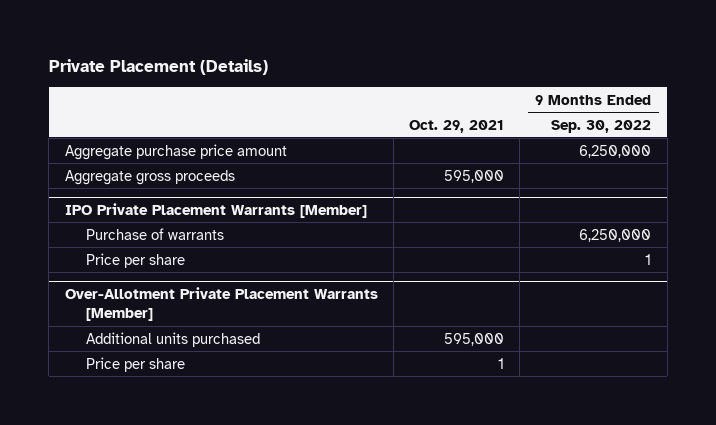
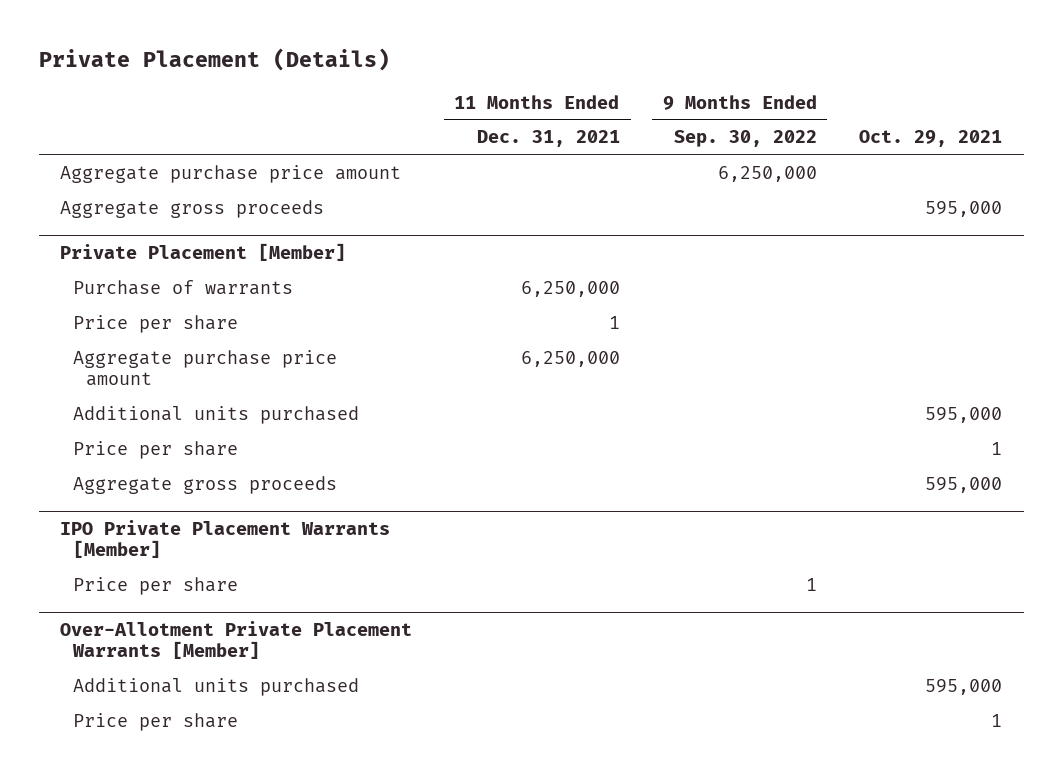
- | Oct. 29, 2021 | 9 Months Ended Sep. 30, 2022
+ | 11 Months Ended Dec. 31, 2021 | 9 Months Ended Sep. 30, 2022 | Oct. 29, 2021
+ Private Placement [Member]
+ Purchase of warrants | 6,250,000 | |
+ Price per share | 1 | |
+ Aggregate purchase price amount | 6,250,000 | |
+ Additional units purchased | | | 595,000
+ Price per share | | | 1
+ Aggregate gross proceeds | | | 595,000
@ IPO Private Placement Warrants [Member]
- Purchase of warrants | | 6,250,000

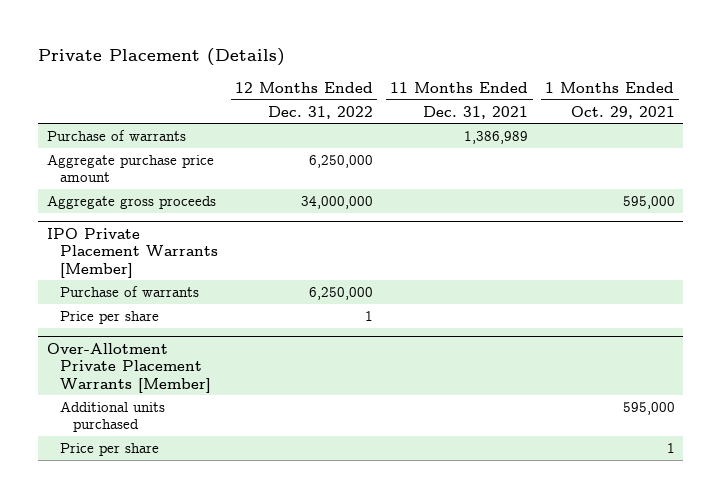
- | 11 Months Ended Dec. 31, 2021 | 9 Months Ended Sep. 30, 2022 | Oct. 29, 2021
+ | 12 Months Ended Dec. 31, 2022 | 11 Months Ended Dec. 31, 2021 | 1 Months Ended Oct. 29, 2021
+ Purchase of warrants | | 1,386,989 |
- Private Placement [Member]
- Purchase of warrants | 6,250,000 | |
- Price per share | 1 | |
- Aggregate purchase price amount | 6,250,000 | |
- Additional units purchased | | | 595,000
- Price per share | | | 1
- Aggregate gross proceeds | | | 595,000
@ IPO Private Placement Warrants [Member]
+ Purchase of warrants | 6,250,000 | |

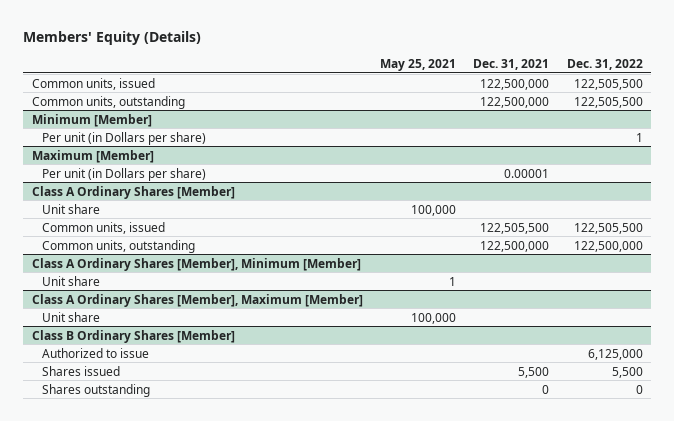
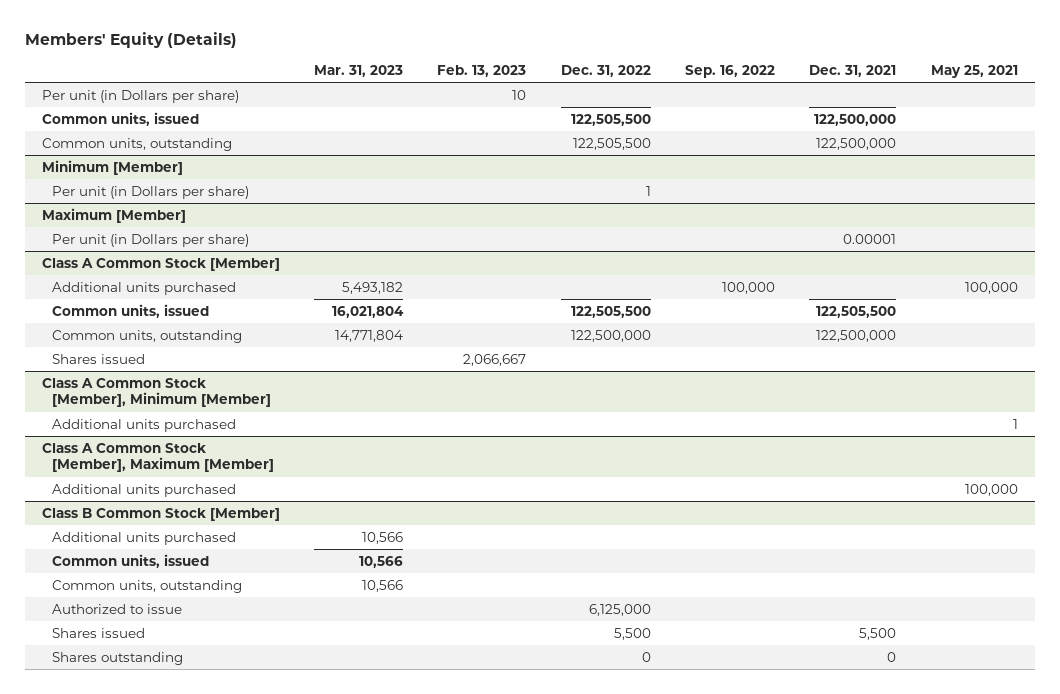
- | May 25, 2021 | Dec. 31, 2021 | Dec. 31, 2022
+ | Mar. 31, 2023 | Feb. 13, 2023 | Dec. 31, 2022 | Sep. 16, 2022 | Dec. 31, 2021 | May 25, 2021
+ Per unit (in Dollars per share) | | 10 | | | |
- Class A Ordinary Shares [Member]
- Unit share | 100,000 | |
+ Class A Common Stock [Member]
+ Additional units purchased | 5,493,182 | | | 100,000 | | 100,000
- Class A Ordinary Shares [Member], Minimum [Member]
- Unit share | 1 | |
- Class A Ordinary Shares [Member], Maximum [Member]
- Unit share | 100,000 | |
- Class B Ordinary Shares [Member]
+ Shares issued | | 2,066,667 | | | |
+ Class A Common Stock [Member], Minimum [Member]
+ Additional units purchased | | | | | | 1
+ Class A Common Stock [Member], Maximum [Member]
+ Additional units purchased | | | | | | 100,000
+ Class B Common Stock [Member]
+ Additional units purchased | 10,566 | | | | |
+ Common units, issued | 10,566 | | | | |
+ Common units, outstanding | 10,566 | | | | |

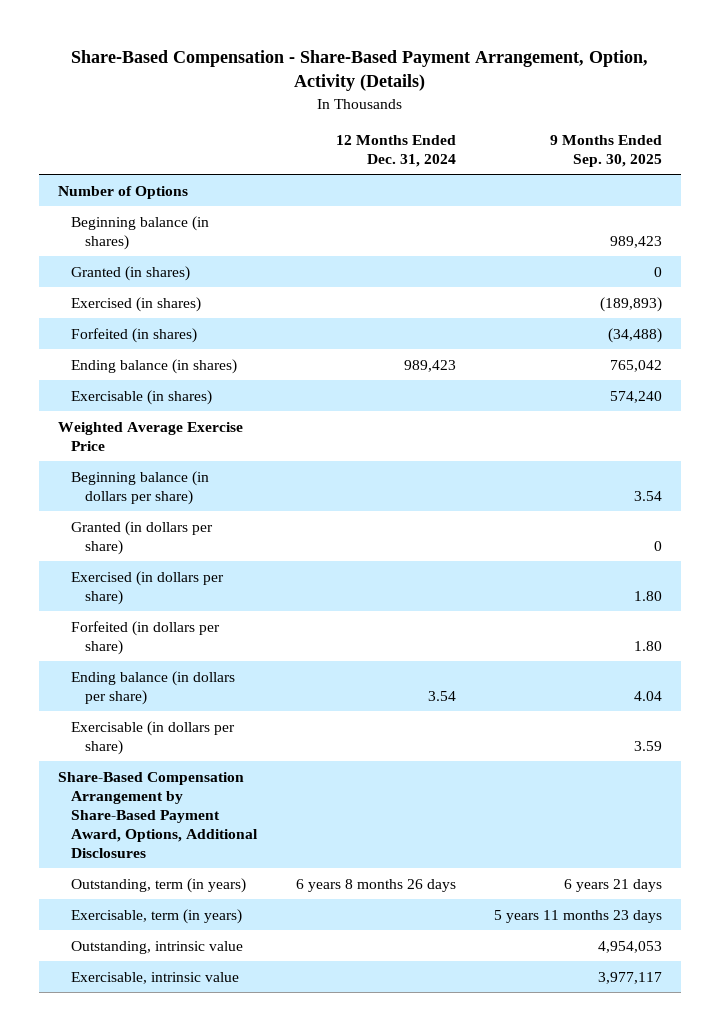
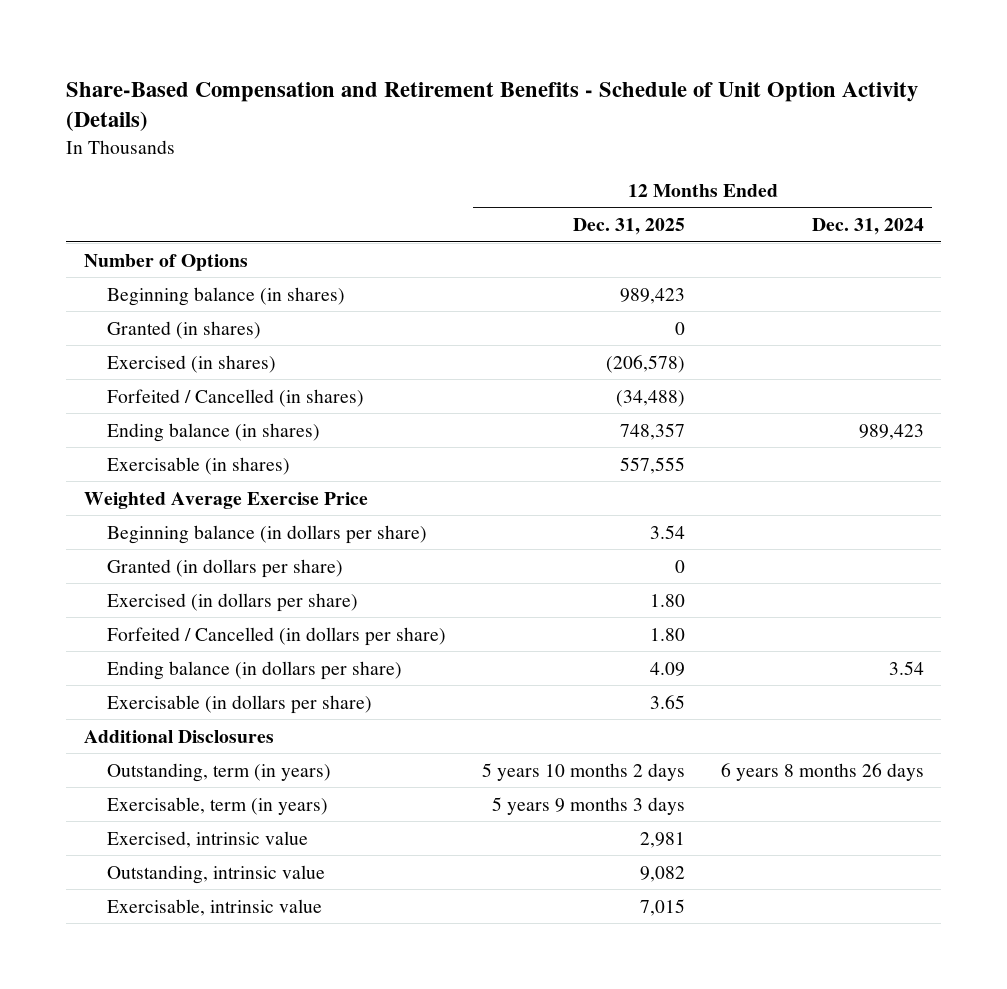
- Share-Based Compensation - Share-Based Payment Arrangement, Option, Activity (Details)
+ Share-Based Compensation and Retirement Benefits - Schedule of Unit Option Activity (Details)
- | 12 Months Ended Dec. 31, 2024 | 9 Months Ended Sep. 30, 2025
+ | 12 Months Ended Dec. 31, 2025 | 12 Months Ended Dec. 31, 2024
- Forfeited (in shares) | | (34,488)
+ Forfeited / Cancelled (in shares) | (34,488) |
- Forfeited (in dollars per share) | | 1.80
+ Forfeited / Cancelled (in dollars per share) | 1.80 |
- Share-Based Compensation Arrangement by Share-Based Payment Award, Options, Additional Disclosures
+ Additional Disclosures
+ Exercised, intrinsic value | 2,981 |

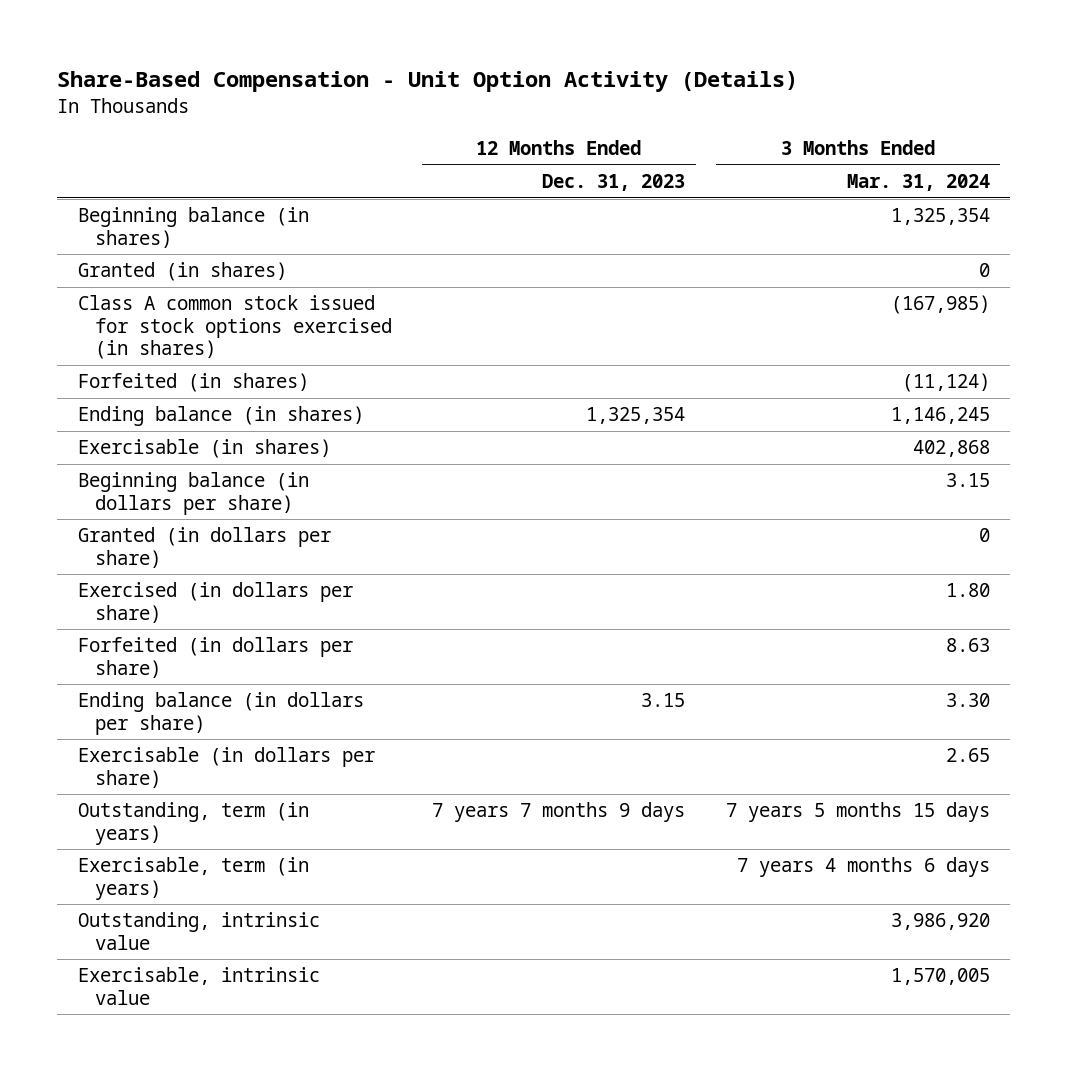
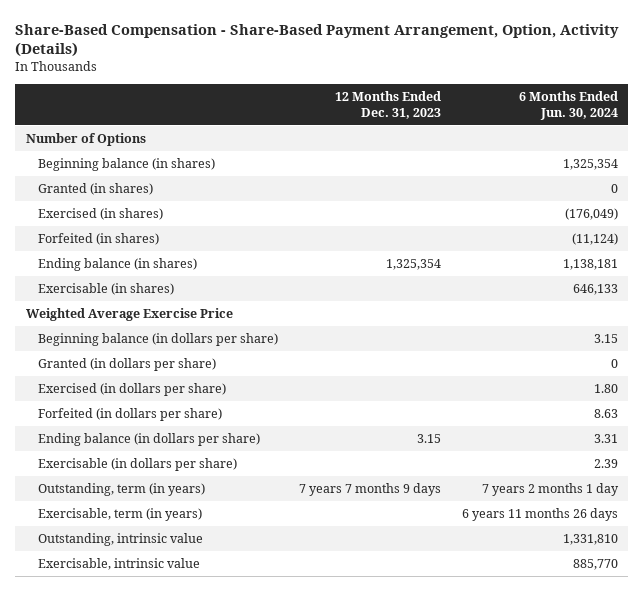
- Share-Based Compensation - Unit Option Activity (Details)
+ Share-Based Compensation - Share-Based Payment Arrangement, Option, Activity (Details)
- | 12 Months Ended Dec. 31, 2023 | 3 Months Ended Mar. 31, 2024
+ | 12 Months Ended Dec. 31, 2023 | 6 Months Ended Jun. 30, 2024
+ Number of Options
- Class A common stock issued for stock options exercised (in shares) | | (167,985)
+ Exercised (in shares) | | (176,049)
+ Weighted Average Exercise Price

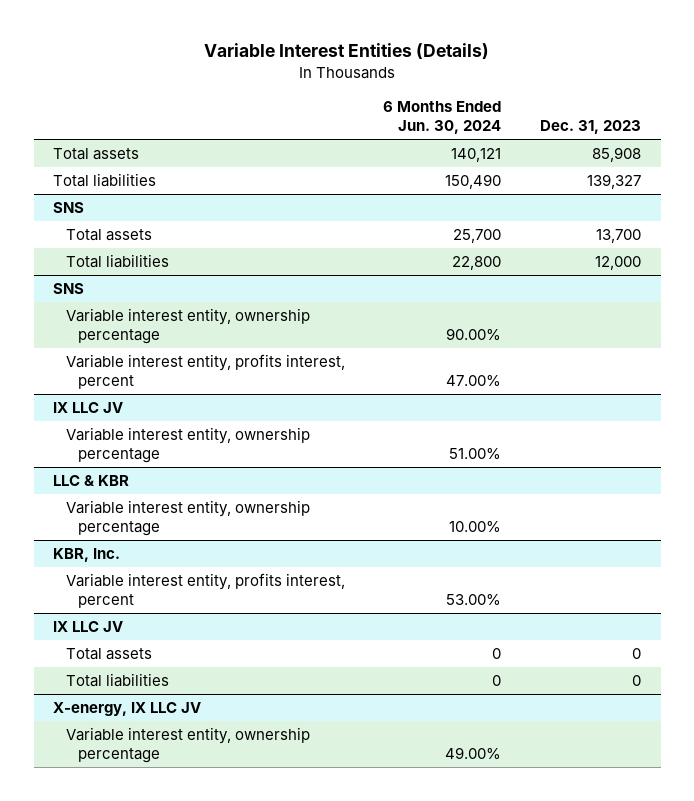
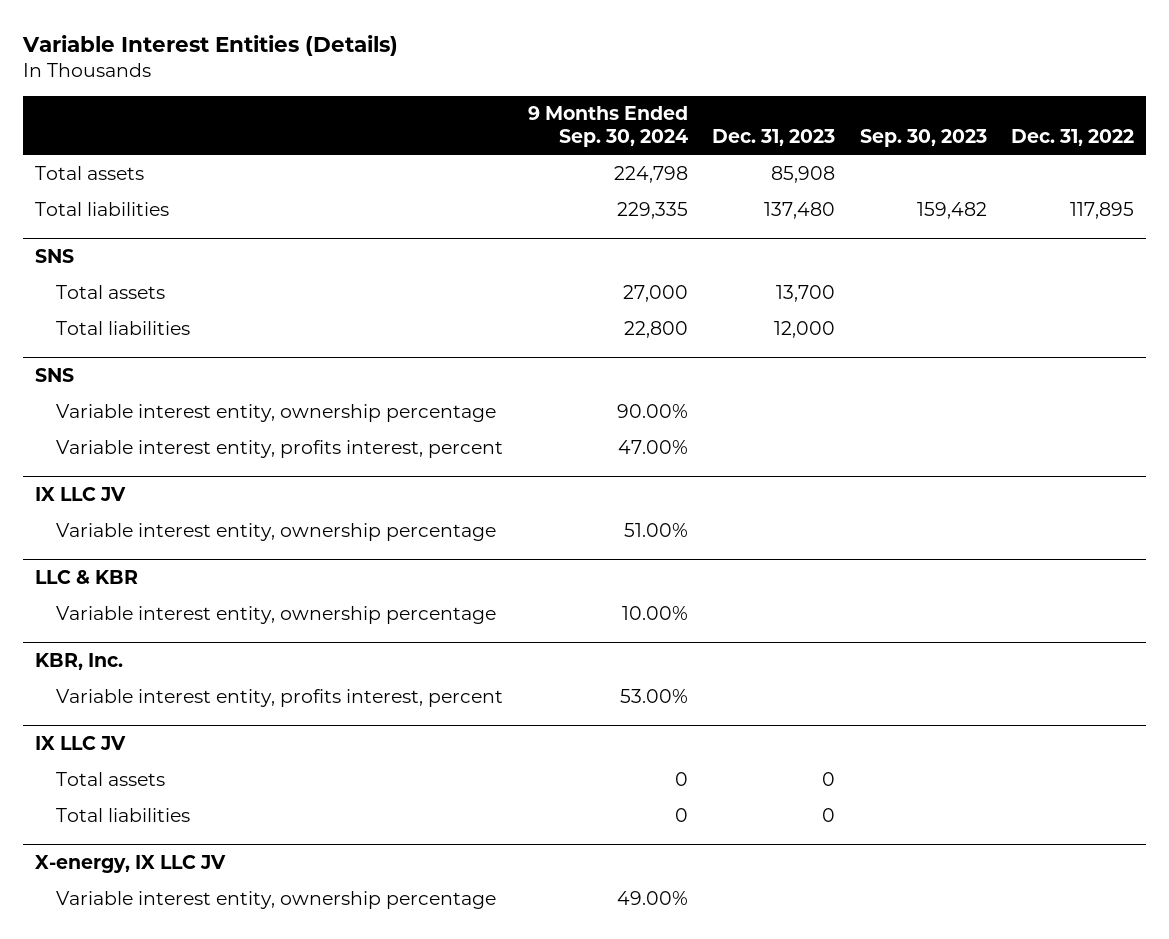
- | 6 Months Ended Jun. 30, 2024 | Dec. 31, 2023
+ | 9 Months Ended Sep. 30, 2024 | Dec. 31, 2023 | Sep. 30, 2023 | Dec. 31, 2022
- Total liabilities | 150,490 | 139,327
+ Total liabilities | 229,335 | 137,480 | 159,482 | 117,895

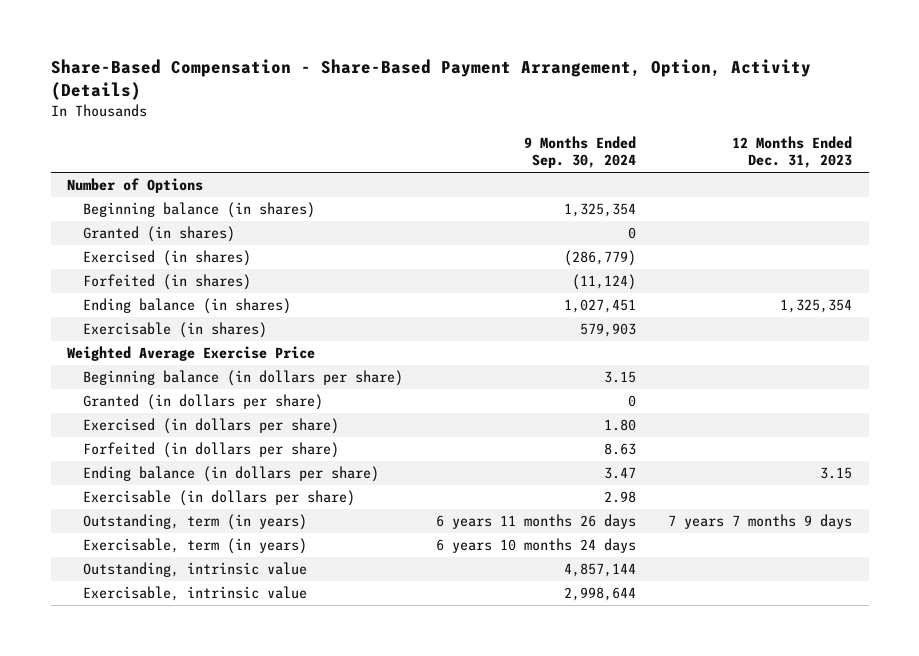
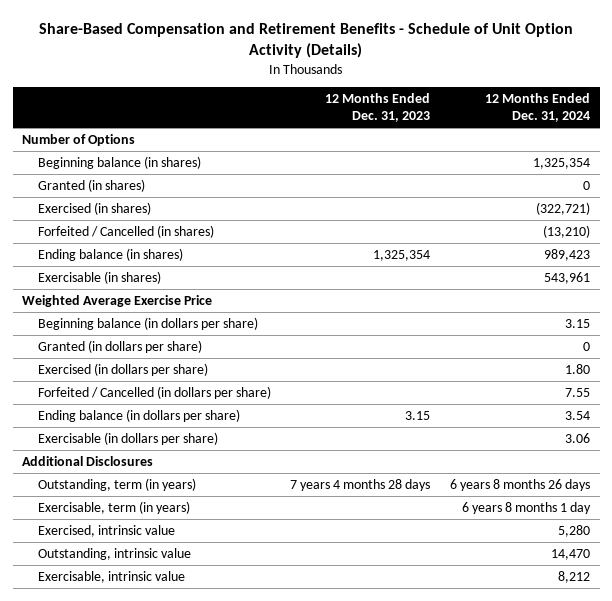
- Share-Based Compensation - Share-Based Payment Arrangement, Option, Activity (Details)
+ Share-Based Compensation and Retirement Benefits - Schedule of Unit Option Activity (Details)
- | 9 Months Ended Sep. 30, 2024 | 12 Months Ended Dec. 31, 2023
+ | 12 Months Ended Dec. 31, 2023 | 12 Months Ended Dec. 31, 2024
- Forfeited (in shares) | (11,124) |
+ Forfeited / Cancelled (in shares) | | (13,210)
- Forfeited (in dollars per share) | 8.63 |
+ Forfeited / Cancelled (in dollars per share) | | 7.55
- Outstanding, term (in years) | 6 years 11 months 26 days | 7 years 7 months 9 days
+ Additional Disclosures
+ Outstanding, term (in years) | 7 years 4 months 28 days | 6 years 8 months 26 days
+ Exercised, intrinsic value | | 5,280

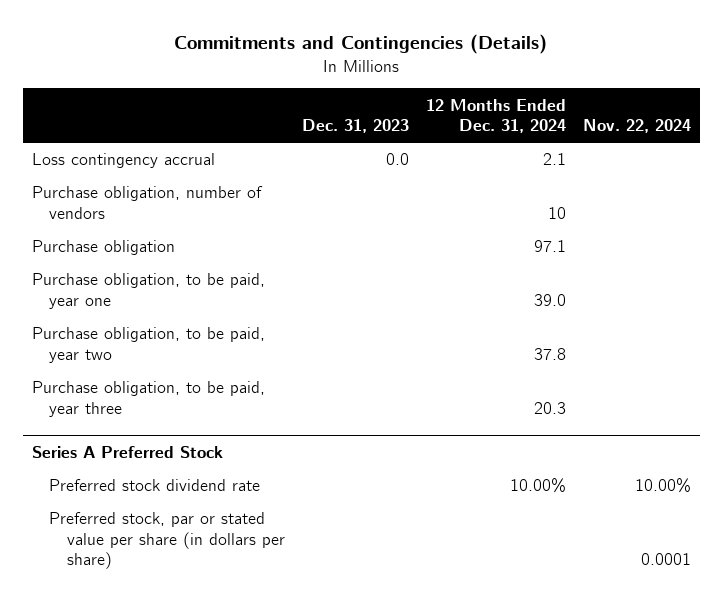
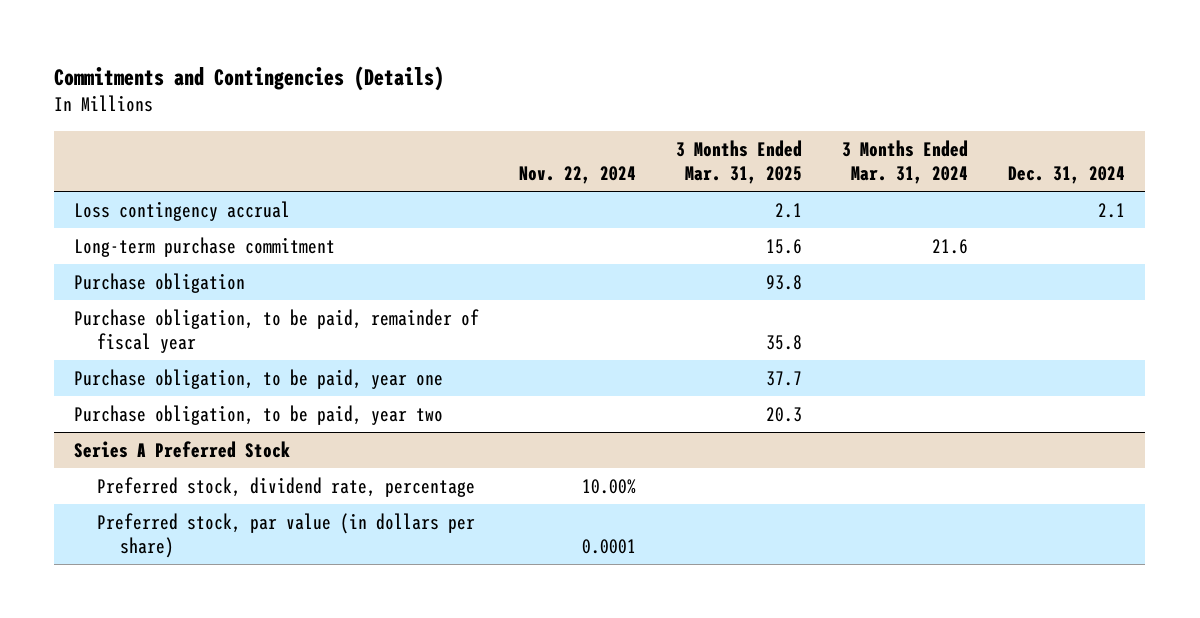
- | Dec. 31, 2023 | 12 Months Ended Dec. 31, 2024 | Nov. 22, 2024
+ | Nov. 22, 2024 | 3 Months Ended Mar. 31, 2025 | 3 Months Ended Mar. 31, 2024 | Dec. 31, 2024
- Purchase obligation, number of vendors | | 10 |
+ Long-term purchase commitment | | 15.6 | 21.6 |
+ Purchase obligation, to be paid, remainder of fiscal year | | 35.8 | |
- Purchase obligation, to be paid, year three | | 20.3 |
@ Series A Preferred Stock
- Preferred stock dividend rate | | 10.00% | 10.00%
- Preferred stock, par or stated value per share (in dollars per share) | | | 0.0001
+ Preferred stock, dividend rate, percentage | 10.00% | | |
+ Preferred stock, par value (in dollars per share) | 0.0001 | | |

